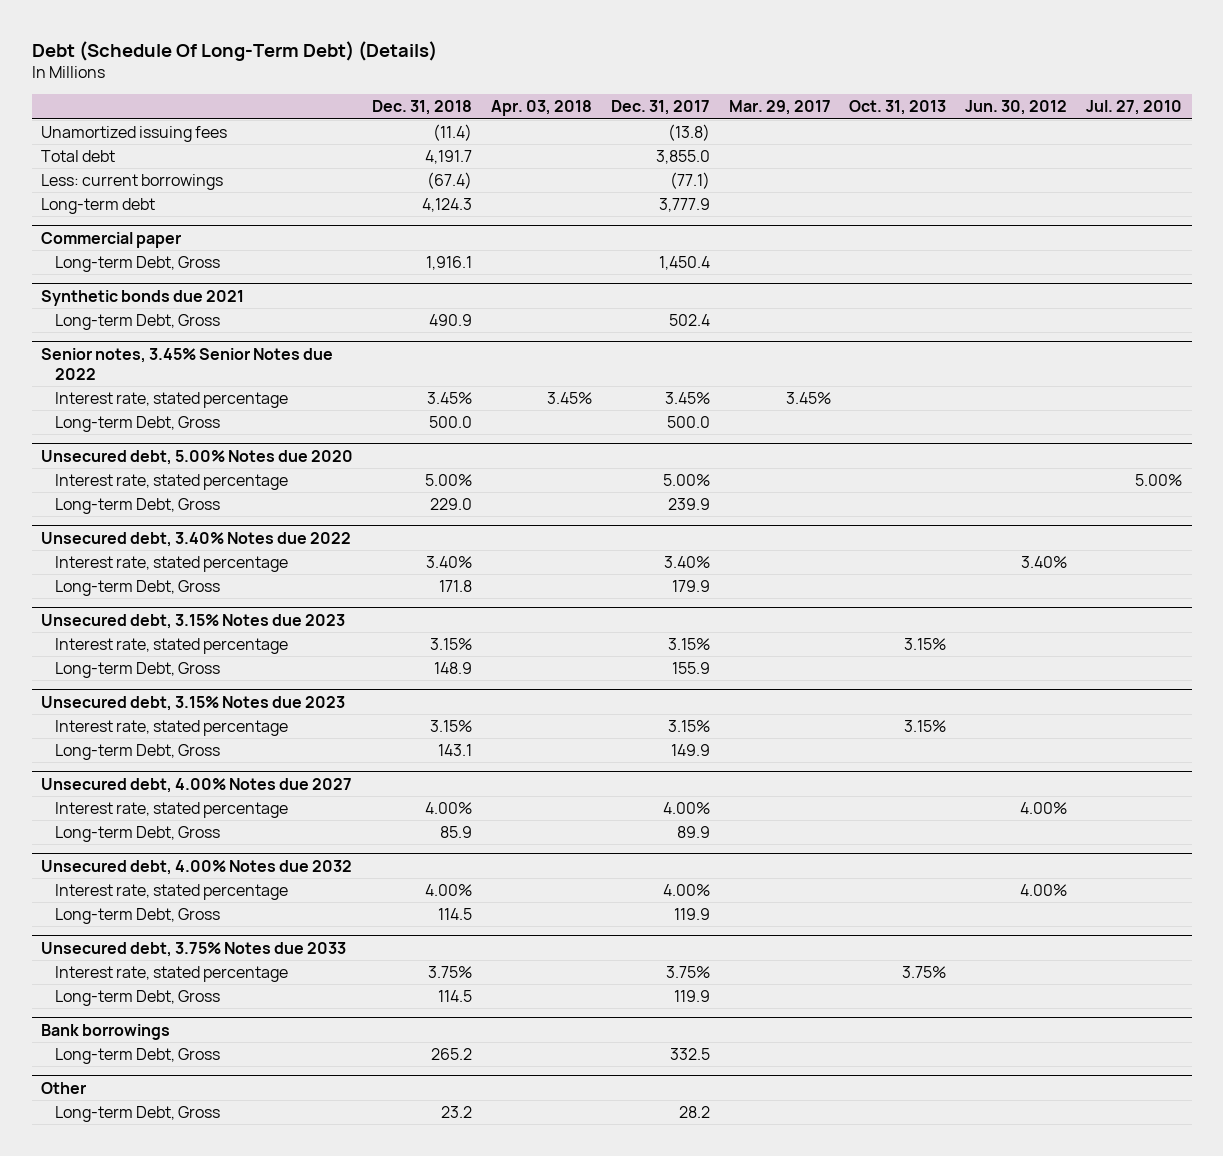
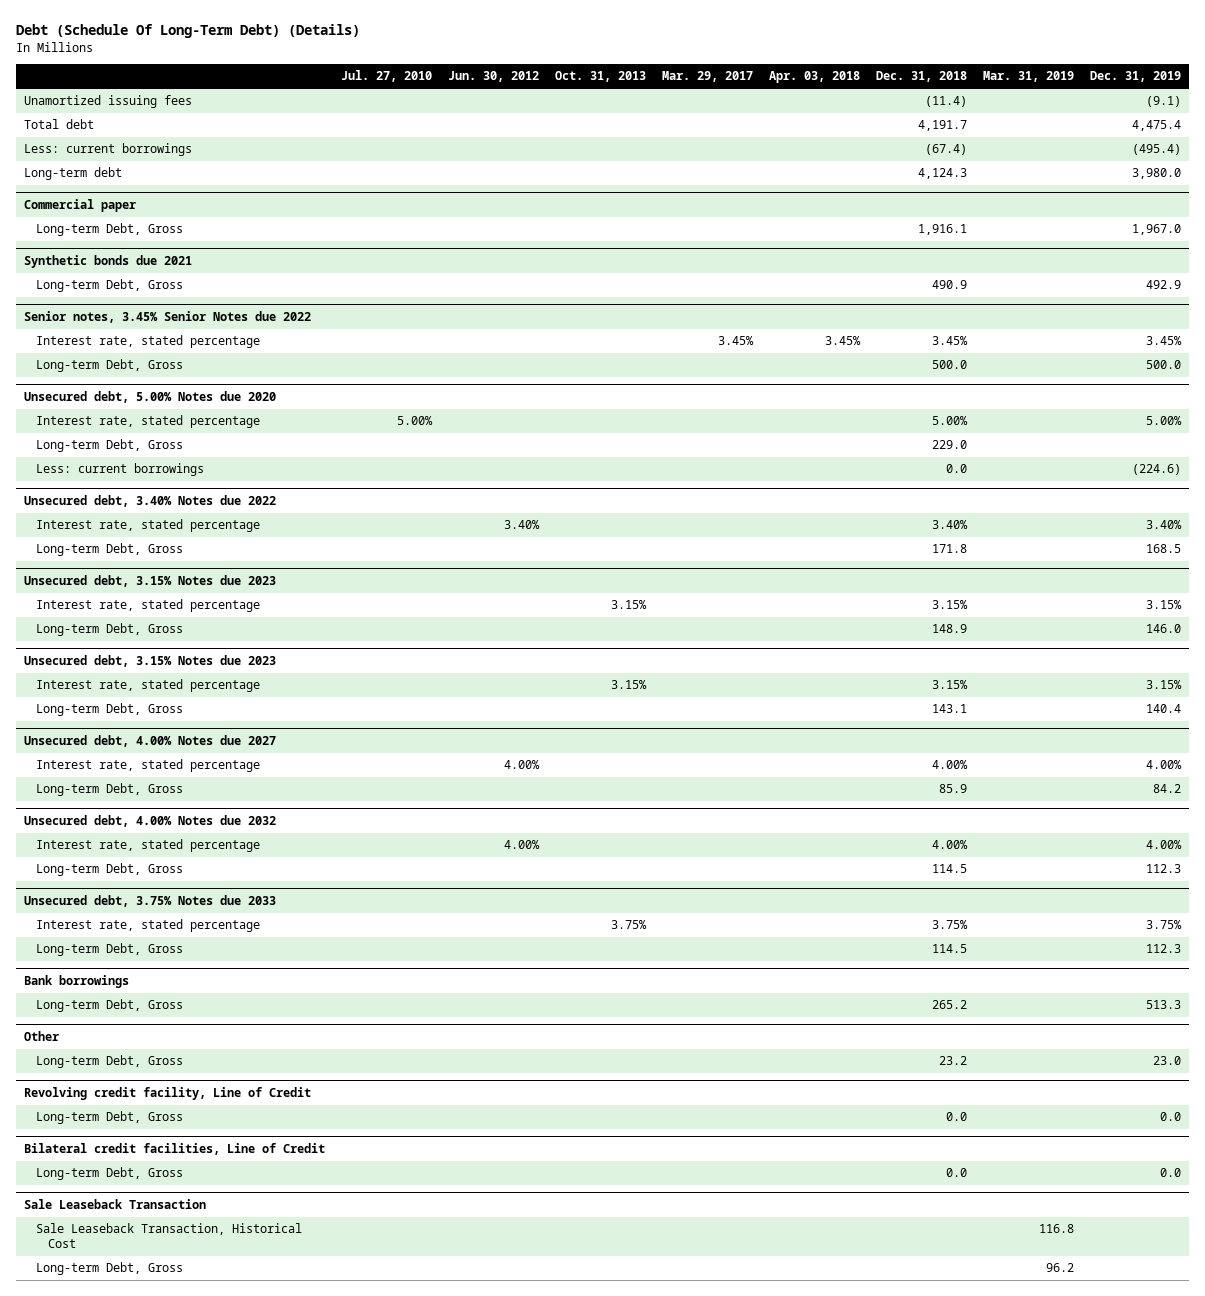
- | Dec. 31, 2018 | Apr. 03, 2018 | Dec. 31, 2017 | Mar. 29, 2017 | Oct. 31, 2013 | Jun. 30, 2012 | Jul. 27, 2010
+ | Jul. 27, 2010 | Jun. 30, 2012 | Oct. 31, 2013 | Mar. 29, 2017 | Apr. 03, 2018 | Dec. 31, 2018 | Mar. 31, 2019 | Dec. 31, 2019
@ Unsecured debt, 5.00% Notes due 2020
+ Less: current borrowings | | | | | | 0.0 | | (224.6)
+ Revolving credit facility, Line of Credit
+ Long-term Debt, Gross | | | | | | 0.0 | | 0.0
+ Bilateral credit facilities, Line of Credit
+ Long-term Debt, Gross | | | | | | 0.0 | | 0.0
+ Sale Leaseback Transaction
+ Sale Leaseback Transaction, Historical Cost | | | | | | | 116.8 |
+ Long-term Debt, Gross | | | | | | | 96.2 |

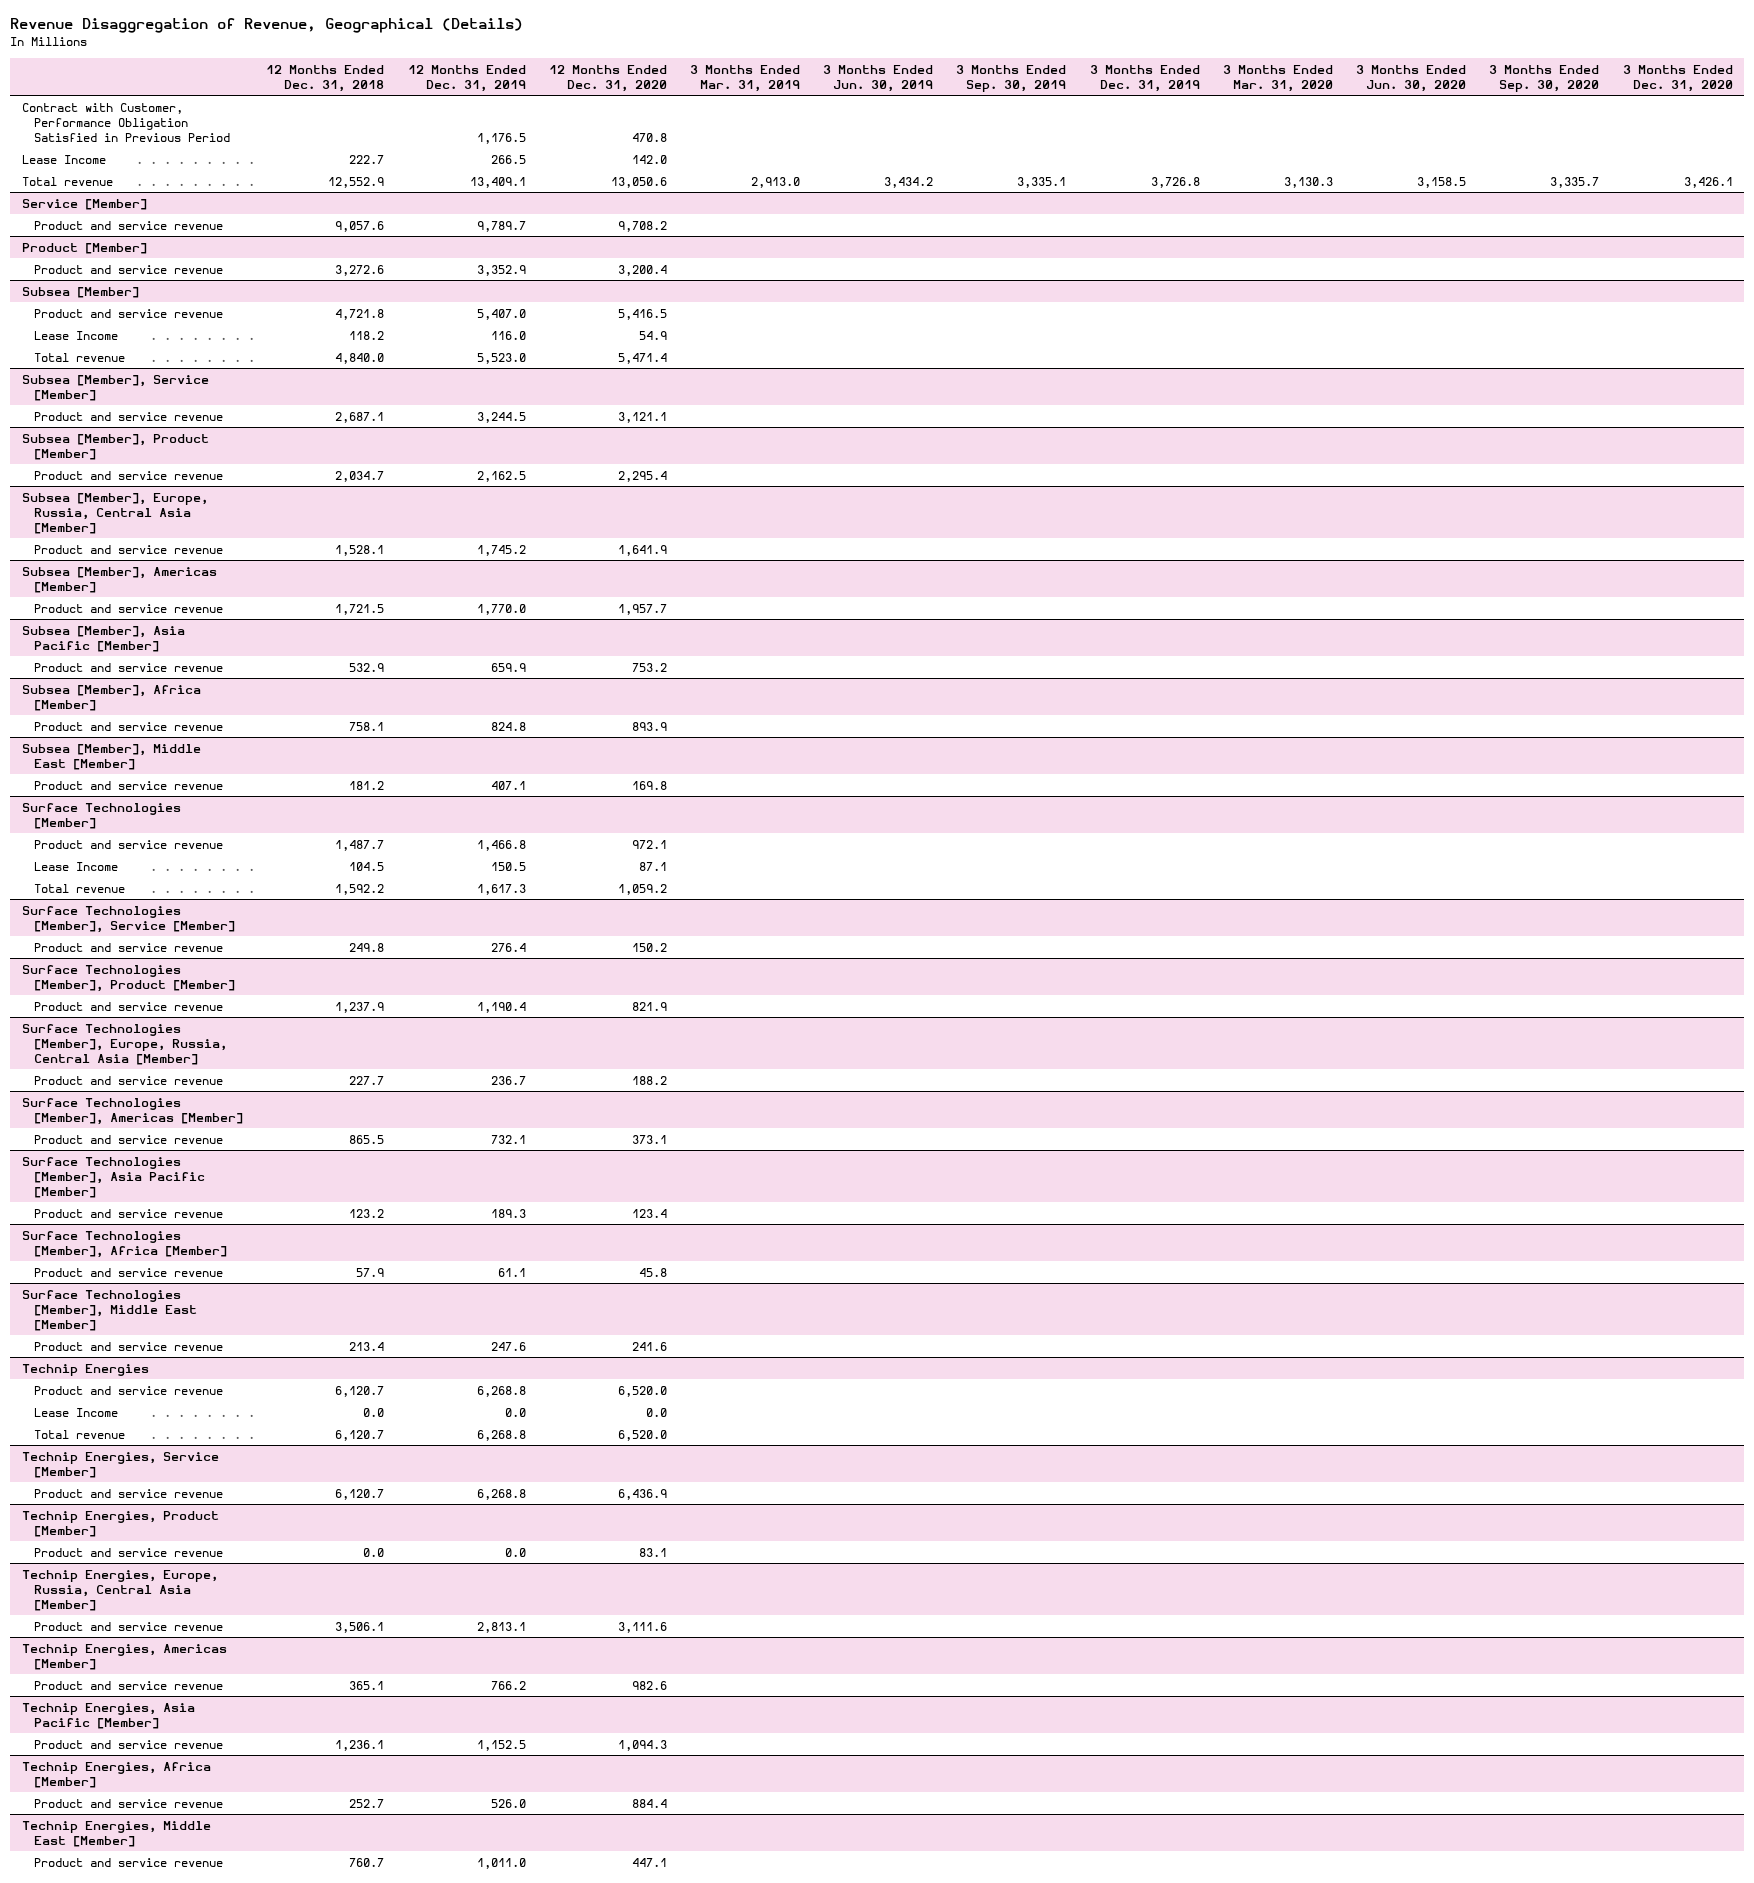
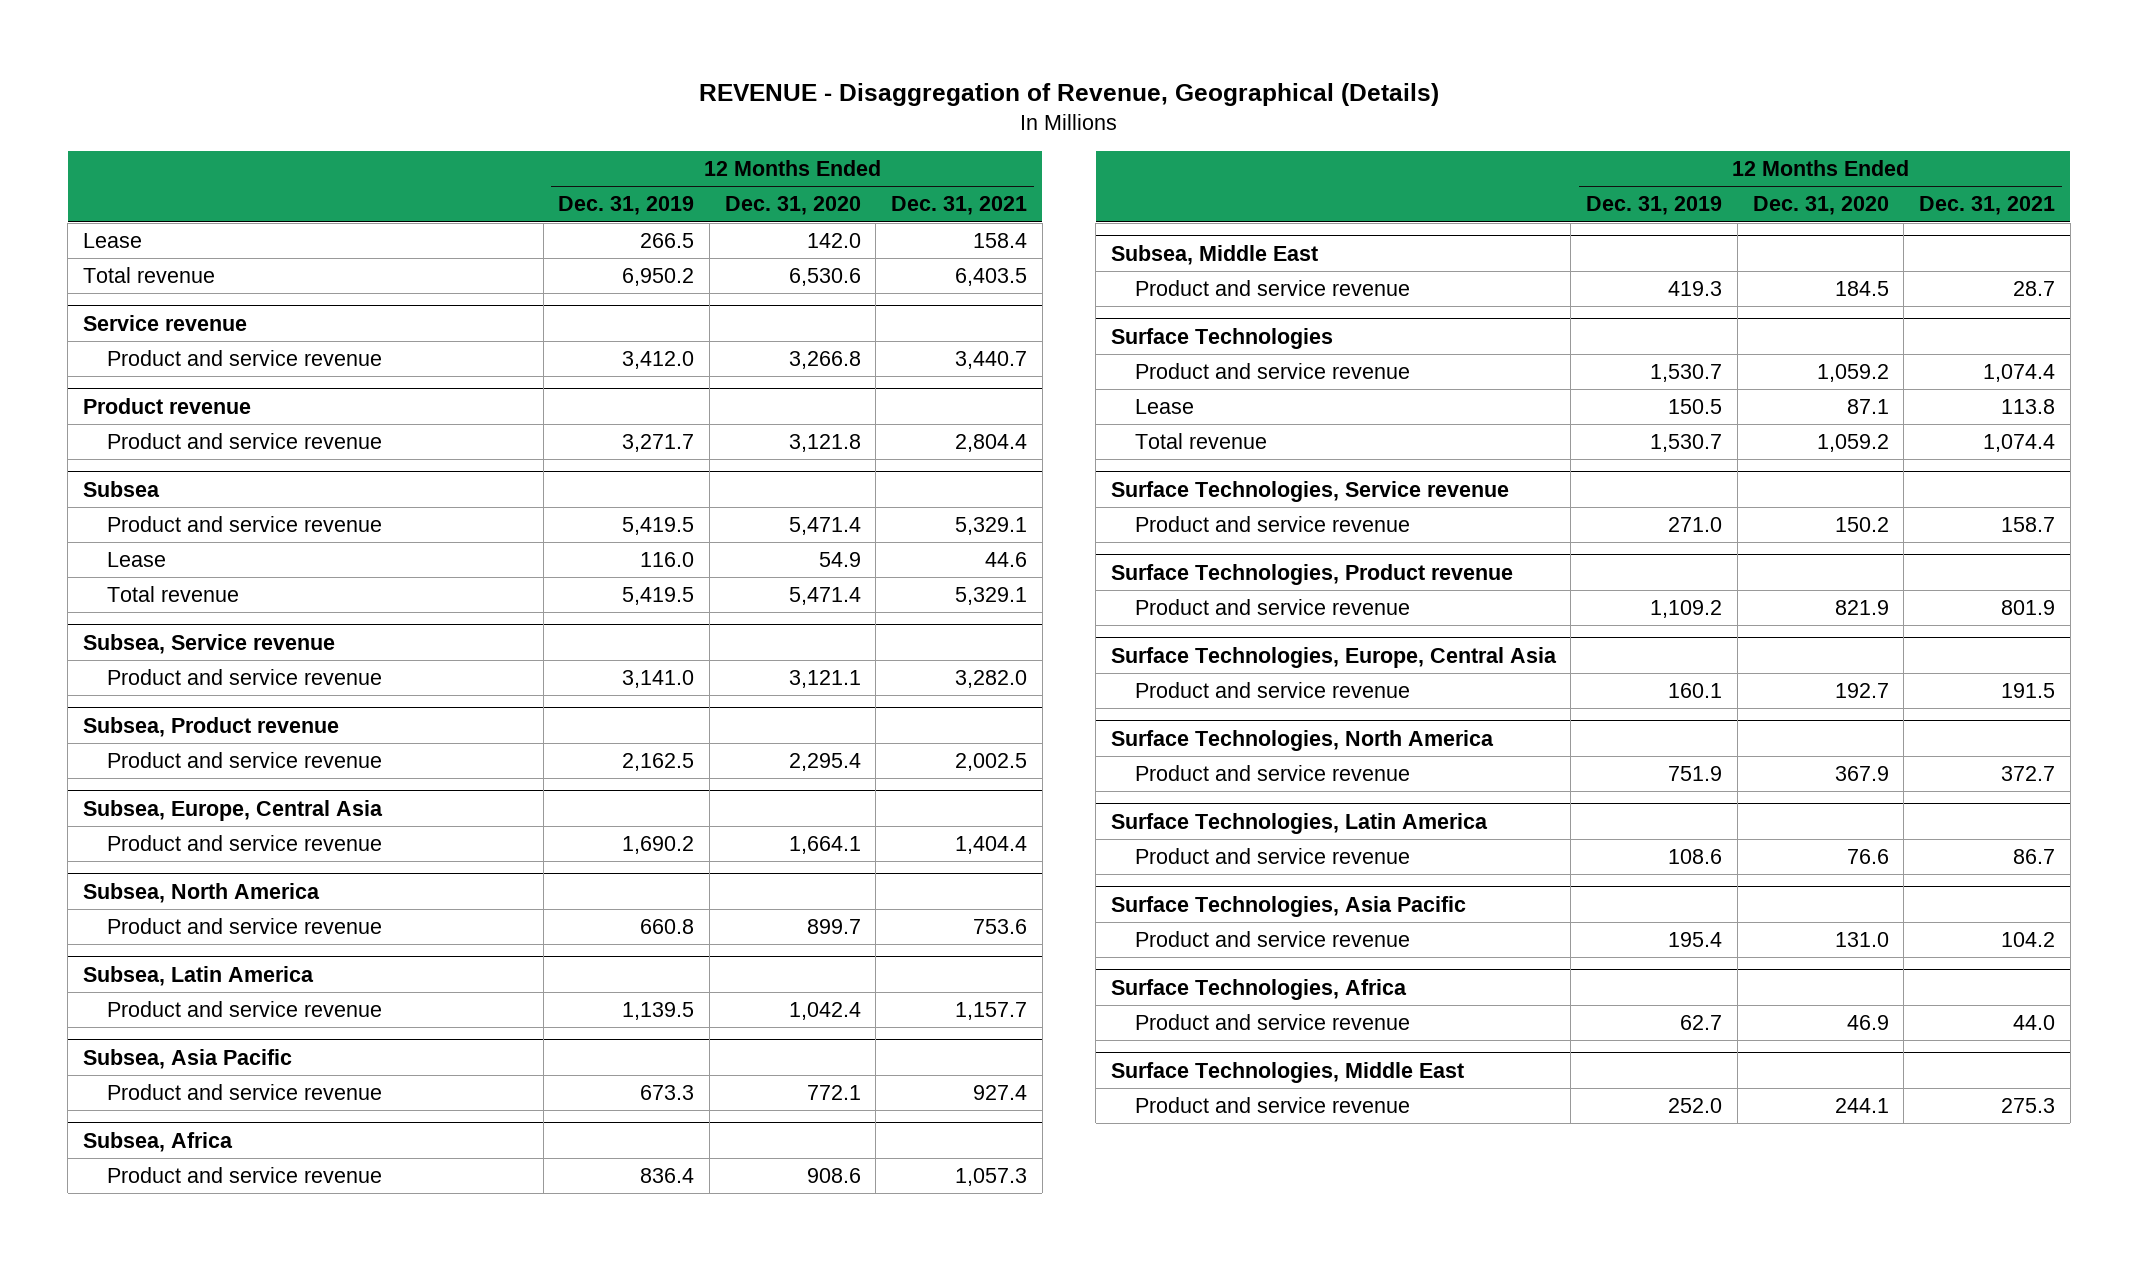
- Revenue Disaggregation of Revenue, Geographical (Details)
+ REVENUE - Disaggregation of Revenue, Geographical (Details)
- | 12 Months Ended Dec. 31, 2018 | 12 Months Ended Dec. 31, 2019 | 12 Months Ended Dec. 31, 2020 | 3 Months Ended Mar. 31, 2019 | 3 Months Ended Jun. 30, 2019 | 3 Months Ended Sep. 30, 2019 | 3 Months Ended Dec. 31, 2019 | 3 Months Ended Mar. 31, 2020 | 3 Months Ended Jun. 30, 2020 | 3 Months Ended Sep. 30, 2020 | 3 Months Ended Dec. 31, 2020
+ | 12 Months Ended Dec. 31, 2019 | 12 Months Ended Dec. 31, 2020 | 12 Months Ended Dec. 31, 2021
- Contract with Customer, Performance Obligation Satisfied in Previous Period | | 1,176.5 | 470.8 | | | | | | | |
- Lease Income | 222.7 | 266.5 | 142.0 | | | | | | | |
- Total revenue | 12,552.9 | 13,409.1 | 13,050.6 | 2,913.0 | 3,434.2 | 3,335.1 | 3,726.8 | 3,130.3 | 3,158.5 | 3,335.7 | 3,426.1
- Service [Member]
- Product and service revenue | 9,057.6 | 9,789.7 | 9,708.2 | | | | | | | |
- Product [Member]
- Product and service revenue | 3,272.6 | 3,352.9 | 3,200.4 | | | | | | | |
- Subsea [Member]
- Product and service revenue | 4,721.8 | 5,407.0 | 5,416.5 | | | | | | | |
- Lease Income | 118.2 | 116.0 | 54.9 | | | | | | | |
- Total revenue | 4,840.0 | 5,523.0 | 5,471.4 | | | | | | | |
- Subsea [Member], Service [Member]
- Product and service revenue | 2,687.1 | 3,244.5 | 3,121.1 | | | | | | | |
- Subsea [Member], Product [Member]
+ Lease | 266.5 | 142.0 | 158.4
+ Total revenue | 6,950.2 | 6,530.6 | 6,403.5
+ Service revenue
+ Product and service revenue | 3,412.0 | 3,266.8 | 3,440.7
+ Product revenue
+ Product and service revenue | 3,271.7 | 3,121.8 | 2,804.4
+ Subsea
+ Product and service revenue | 5,419.5 | 5,471.4 | 5,329.1
+ Lease | 116.0 | 54.9 | 44.6
+ Total revenue | 5,419.5 | 5,471.4 | 5,329.1
+ Subsea, Service revenue
+ Product and service revenue | 3,141.0 | 3,121.1 | 3,282.0
+ Subsea, Product revenue
- Subsea [Member], Europe, Russia, Central Asia [Member]
- Product and service revenue | 1,528.1 | 1,745.2 | 1,641.9 | | | | | | | |
- Subsea [Member], Americas [Member]
- Product and service revenue | 1,721.5 | 1,770.0 | 1,957.7 | | | | | | | |
- Subsea [Member], Asia Pacific [Member]
- Product and service revenue | 532.9 | 659.9 | 753.2 | | | | | | | |
- Subsea [Member], Africa [Member]
- Product and service revenue | 758.1 | 824.8 | 893.9 | | | | | | | |
- Subsea [Member], Middle East [Member]
- Product and service revenue | 181.2 | 407.1 | 169.8 | | | | | | | |
- Surface Technologies [Member]
- Product and service revenue | 1,487.7 | 1,466.8 | 972.1 | | | | | | | |
- Lease Income | 104.5 | 150.5 | 87.1 | | | | | | | |
- Total revenue | 1,592.2 | 1,617.3 | 1,059.2 | | | | | | | |
- Surface Technologies [Member], Service [Member]
- Product and service revenue | 249.8 | 276.4 | 150.2 | | | | | | | |
- Surface Technologies [Member], Product [Member]
- Product and service revenue | 1,237.9 | 1,190.4 | 821.9 | | | | | | | |
- Surface Technologies [Member], Europe, Russia, Central Asia [Member]
- Product and service revenue | 227.7 | 236.7 | 188.2 | | | | | | | |
- Surface Technologies [Member], Americas [Member]
- Product and service revenue | 865.5 | 732.1 | 373.1 | | | | | | | |
- Surface Technologies [Member], Asia Pacific [Member]
- Product and service revenue | 123.2 | 189.3 | 123.4 | | | | | | | |
- Surface Technologies [Member], Africa [Member]
- Product and service revenue | 57.9 | 61.1 | 45.8 | | | | | | | |
- Surface Technologies [Member], Middle East [Member]
- Product and service revenue | 213.4 | 247.6 | 241.6 | | | | | | | |
- Technip Energies
- Product and service revenue | 6,120.7 | 6,268.8 | 6,520.0 | | | | | | | |
- Lease Income | 0.0 | 0.0 | 0.0 | | | | | | | |
- Total revenue | 6,120.7 | 6,268.8 | 6,520.0 | | | | | | | |
- Technip Energies, Service [Member]
- Product and service revenue | 6,120.7 | 6,268.8 | 6,436.9 | | | | | | | |
- Technip Energies, Product [Member]
- Product and service revenue | 0.0 | 0.0 | 83.1 | | | | | | | |
- Technip Energies, Europe, Russia, Central Asia [Member]
- Product and service revenue | 3,506.1 | 2,813.1 | 3,111.6 | | | | | | | |
- Technip Energies, Americas [Member]
- Product and service revenue | 365.1 | 766.2 | 982.6 | | | | | | | |
- Technip Energies, Asia Pacific [Member]
- Product and service revenue | 1,236.1 | 1,152.5 | 1,094.3 | | | | | | | |
- Technip Energies, Africa [Member]
- Product and service revenue | 252.7 | 526.0 | 884.4 | | | | | | | |
- Technip Energies, Middle East [Member]
- Product and service revenue | 760.7 | 1,011.0 | 447.1 | | | | | | | |
+ Subsea, Europe, Central Asia
+ Product and service revenue | 1,690.2 | 1,664.1 | 1,404.4
+ Subsea, North America
+ Product and service revenue | 660.8 | 899.7 | 753.6
+ Subsea, Latin America
+ Product and service revenue | 1,139.5 | 1,042.4 | 1,157.7
+ Subsea, Asia Pacific
+ Product and service revenue | 673.3 | 772.1 | 927.4
+ Subsea, Africa
+ Product and service revenue | 836.4 | 908.6 | 1,057.3
+ Subsea, Middle East
+ Product and service revenue | 419.3 | 184.5 | 28.7
+ Surface Technologies
+ Product and service revenue | 1,530.7 | 1,059.2 | 1,074.4
+ Lease | 150.5 | 87.1 | 113.8
+ Total revenue | 1,530.7 | 1,059.2 | 1,074.4
+ Surface Technologies, Service revenue
+ Product and service revenue | 271.0 | 150.2 | 158.7
+ Surface Technologies, Product revenue
+ Product and service revenue | 1,109.2 | 821.9 | 801.9
+ Surface Technologies, Europe, Central Asia
+ Product and service revenue | 160.1 | 192.7 | 191.5
+ Surface Technologies, North America
+ Product and service revenue | 751.9 | 367.9 | 372.7
+ Surface Technologies, Latin America
+ Product and service revenue | 108.6 | 76.6 | 86.7
+ Surface Technologies, Asia Pacific
+ Product and service revenue | 195.4 | 131.0 | 104.2
+ Surface Technologies, Africa
+ Product and service revenue | 62.7 | 46.9 | 44.0
+ Surface Technologies, Middle East
+ Product and service revenue | 252.0 | 244.1 | 275.3

